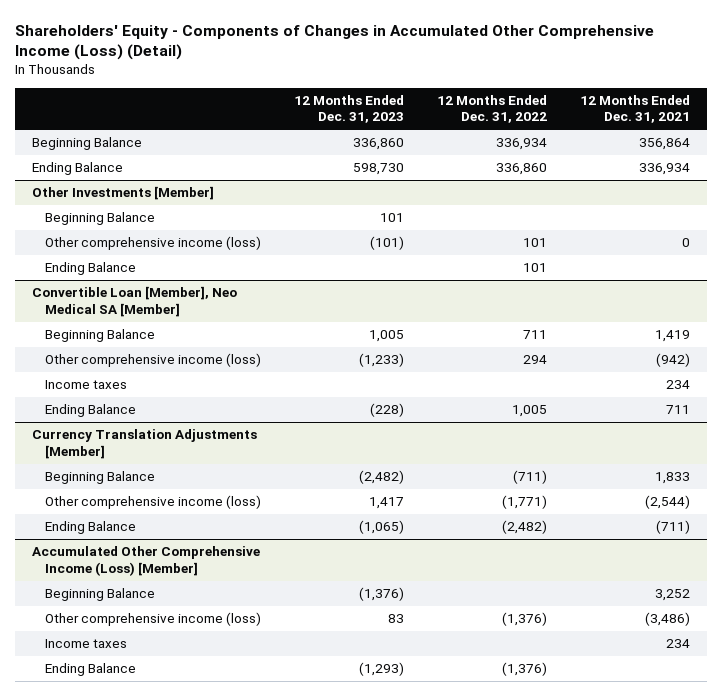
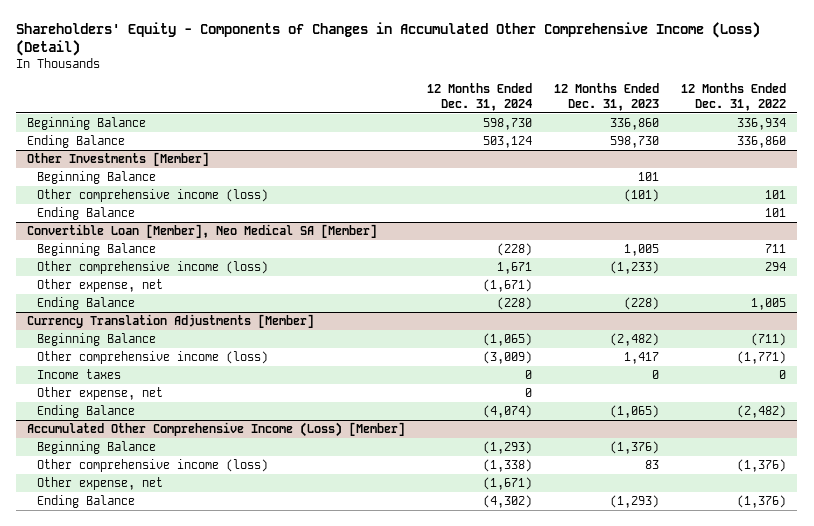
- | 12 Months Ended Dec. 31, 2023 | 12 Months Ended Dec. 31, 2022 | 12 Months Ended Dec. 31, 2021
+ | 12 Months Ended Dec. 31, 2024 | 12 Months Ended Dec. 31, 2023 | 12 Months Ended Dec. 31, 2022
@ Convertible Loan [Member], Neo Medical SA [Member]
- Income taxes | | | 234
+ Other expense, net | (1,671) | |
@ Currency Translation Adjustments [Member]
+ Income taxes | 0 | 0 | 0
+ Other expense, net | 0 | |
@ Accumulated Other Comprehensive Income (Loss) [Member]
- Income taxes | | | 234
+ Other expense, net | (1,671) | |

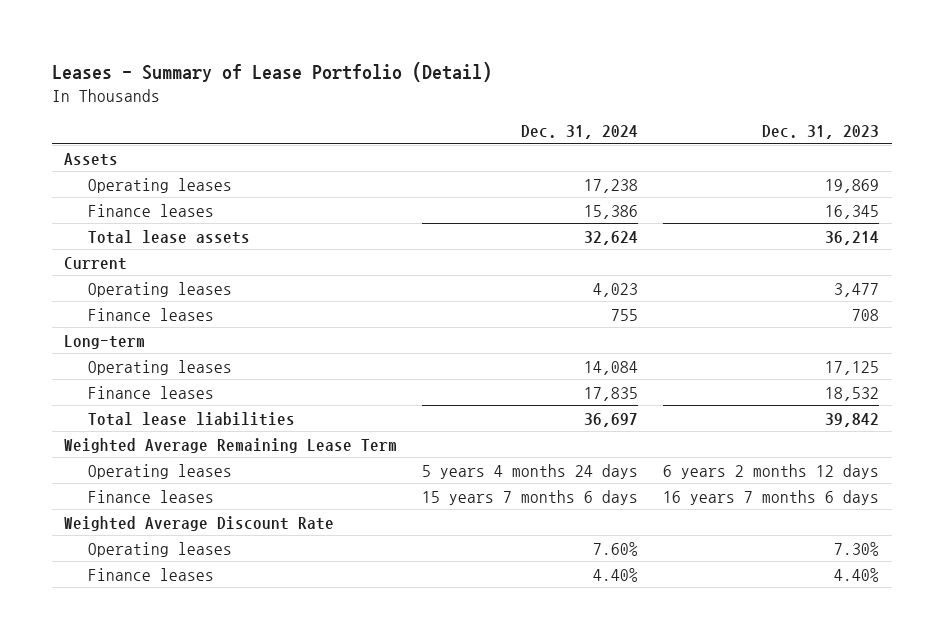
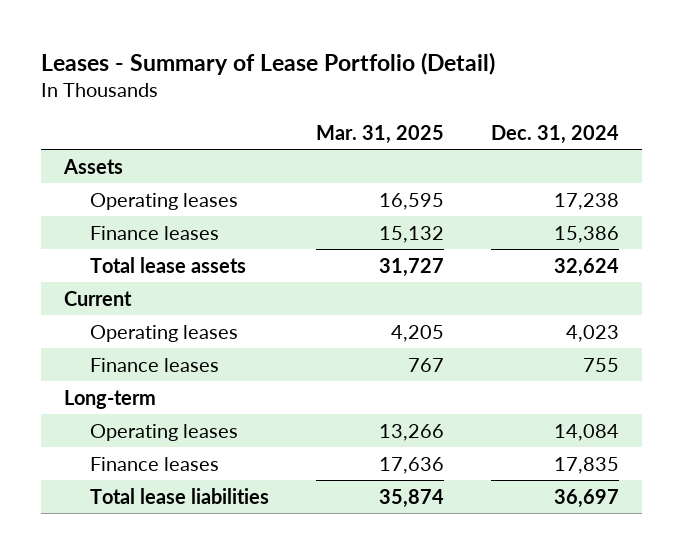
- | Dec. 31, 2024 | Dec. 31, 2023
+ | Mar. 31, 2025 | Dec. 31, 2024
- Weighted Average Remaining Lease Term
- Operating leases | 5 years 4 months 24 days | 6 years 2 months 12 days
- Finance leases | 15 years 7 months 6 days | 16 years 7 months 6 days
- Weighted Average Discount Rate
- Operating leases | 7.60% | 7.30%
- Finance leases | 4.40% | 4.40%

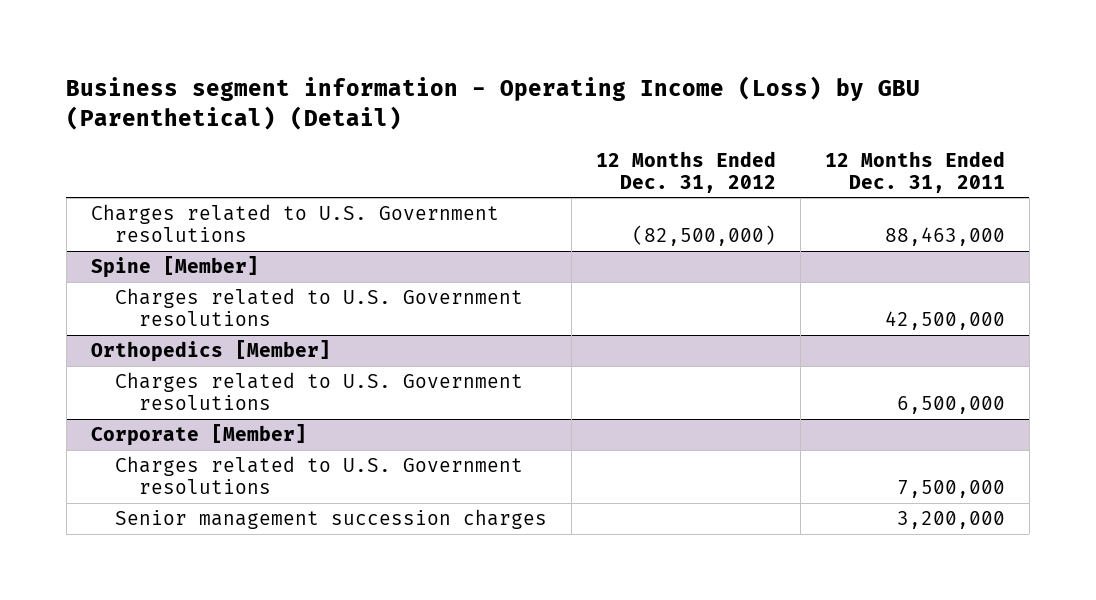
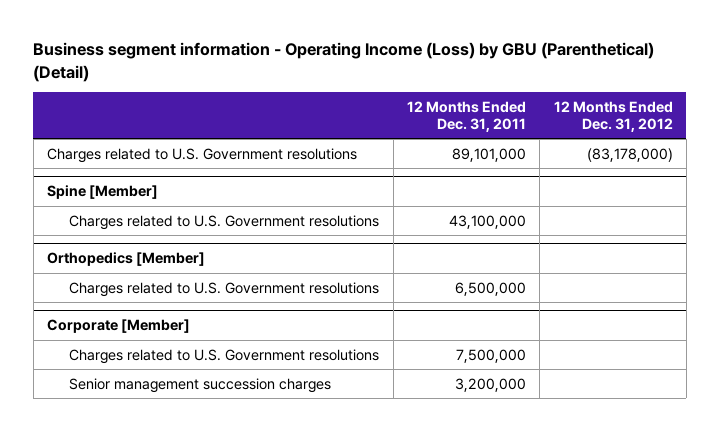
- | 12 Months Ended Dec. 31, 2012 | 12 Months Ended Dec. 31, 2011
+ | 12 Months Ended Dec. 31, 2011 | 12 Months Ended Dec. 31, 2012
- Charges related to U.S. Government resolutions | (82,500,000) | 88,463,000
+ Charges related to U.S. Government resolutions | 89,101,000 | (83,178,000)
@ Spine [Member]
- Charges related to U.S. Government resolutions | | 42,500,000
+ Charges related to U.S. Government resolutions | 43,100,000 |

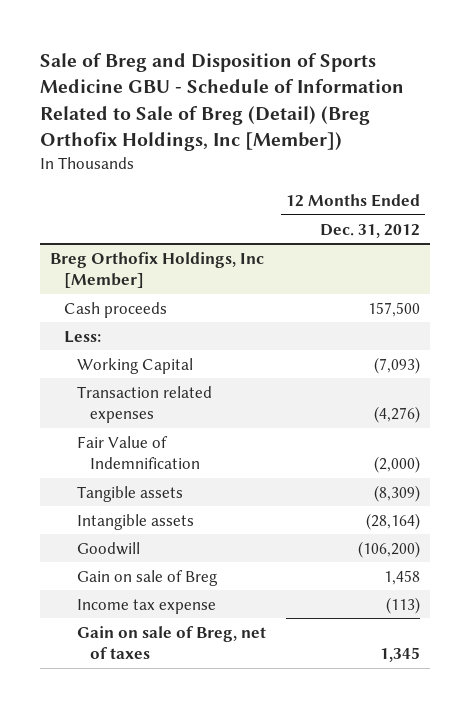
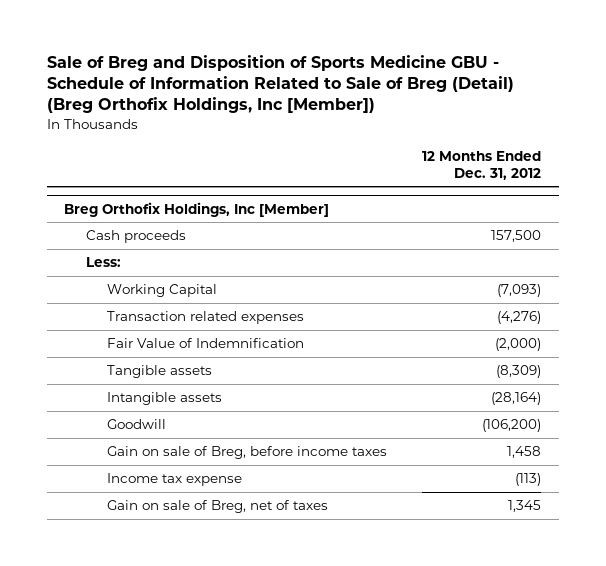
@ Breg Orthofix Holdings, Inc [Member]
- Gain on sale of Breg | 1,458
+ Gain on sale of Breg, before income taxes | 1,458

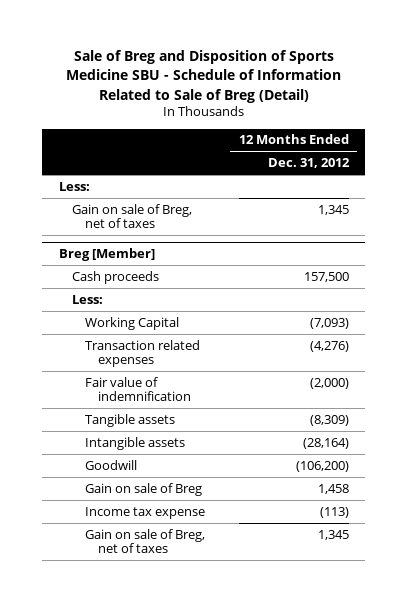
- Sale of Breg and Disposition of Sports Medicine GBU - Schedule of Information Related to Sale of Breg (Detail) (Breg Orthofix Holdings, Inc [Member])
+ Sale of Breg and Disposition of Sports Medicine SBU - Schedule of Information Related to Sale of Breg (Detail)
- Breg Orthofix Holdings, Inc [Member]
+ Less:
+ Gain on sale of Breg, net of taxes | 1,345
+ Breg [Member]
- Fair Value of Indemnification | (2,000)
+ Fair value of indemnification | (2,000)
- Gain on sale of Breg, before income taxes | 1,458
+ Gain on sale of Breg | 1,458

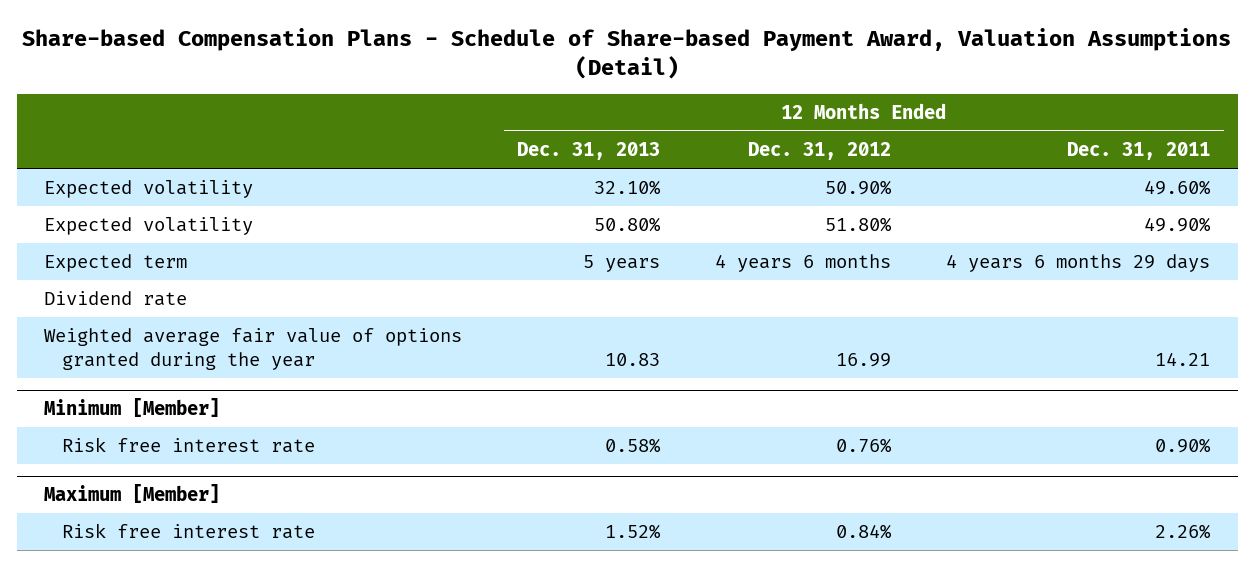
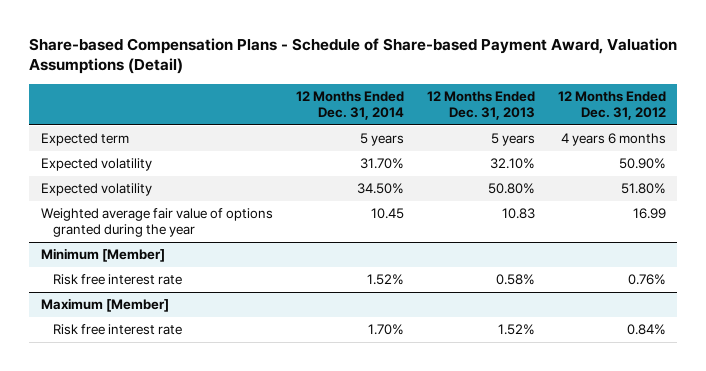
- | 12 Months Ended Dec. 31, 2013 | 12 Months Ended Dec. 31, 2012 | 12 Months Ended Dec. 31, 2011
+ | 12 Months Ended Dec. 31, 2014 | 12 Months Ended Dec. 31, 2013 | 12 Months Ended Dec. 31, 2012
moved up: Expected term | 5 years | 5 years | 4 years 6 months
- Dividend rate

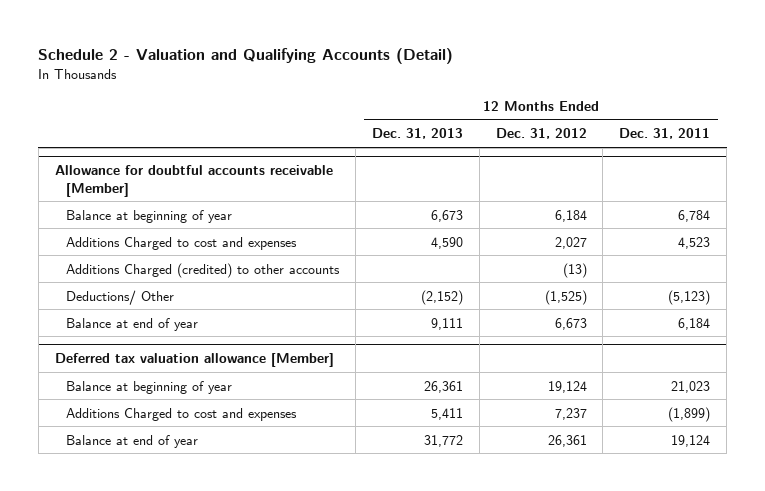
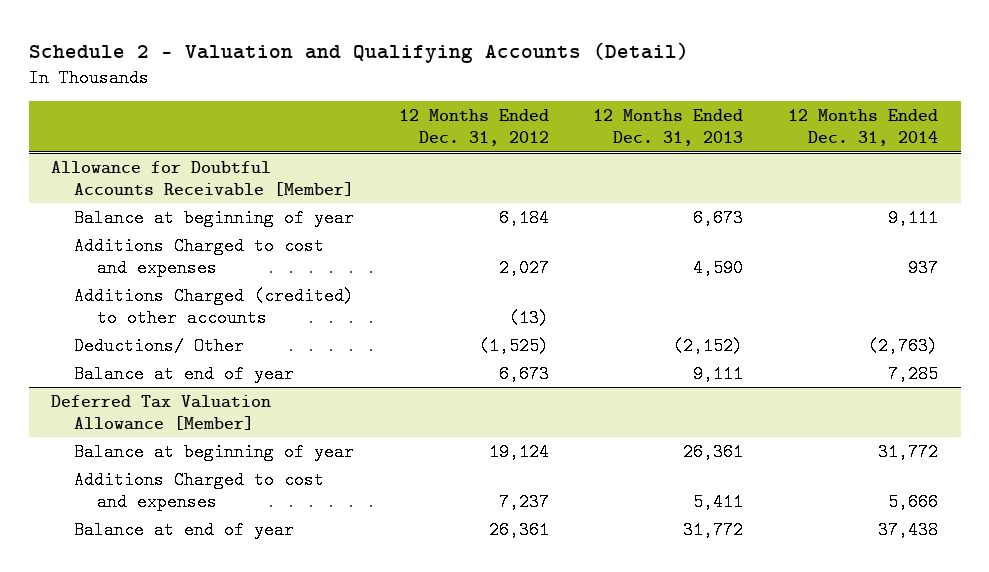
- | 12 Months Ended Dec. 31, 2013 | 12 Months Ended Dec. 31, 2012 | 12 Months Ended Dec. 31, 2011
+ | 12 Months Ended Dec. 31, 2012 | 12 Months Ended Dec. 31, 2013 | 12 Months Ended Dec. 31, 2014
- Allowance for doubtful accounts receivable [Member]
+ Allowance for Doubtful Accounts Receivable [Member]
- Deferred tax valuation allowance [Member]
+ Deferred Tax Valuation Allowance [Member]

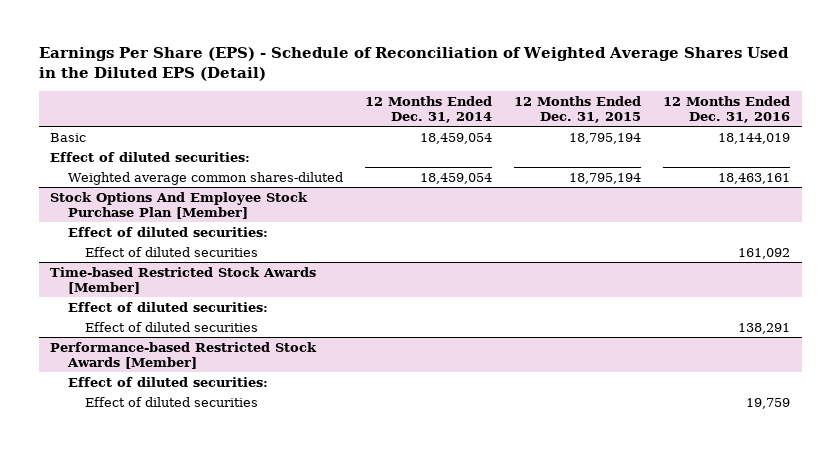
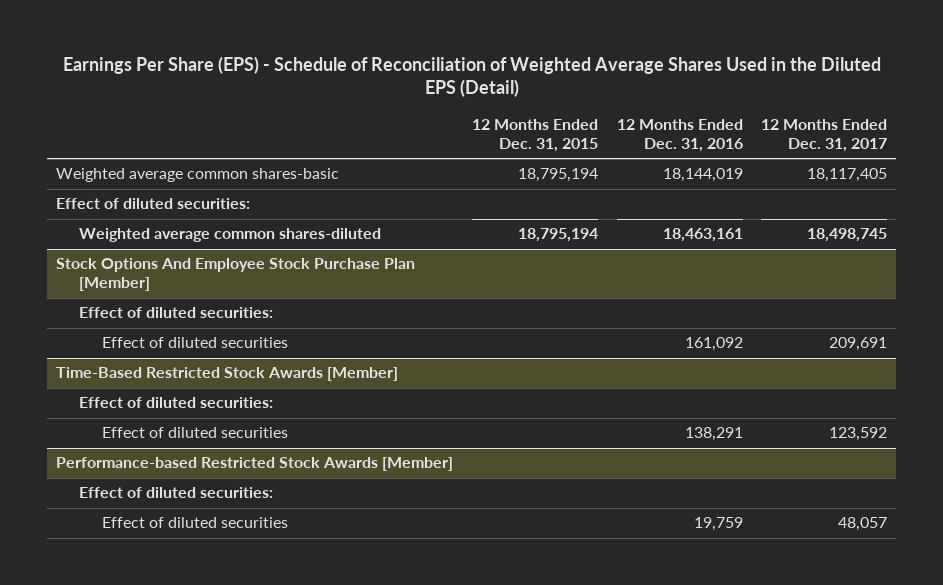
- | 12 Months Ended Dec. 31, 2014 | 12 Months Ended Dec. 31, 2015 | 12 Months Ended Dec. 31, 2016
+ | 12 Months Ended Dec. 31, 2015 | 12 Months Ended Dec. 31, 2016 | 12 Months Ended Dec. 31, 2017
- Basic | 18,459,054 | 18,795,194 | 18,144,019
+ Weighted average common shares-basic | 18,795,194 | 18,144,019 | 18,117,405
- Time-based Restricted Stock Awards [Member]
+ Time-Based Restricted Stock Awards [Member]

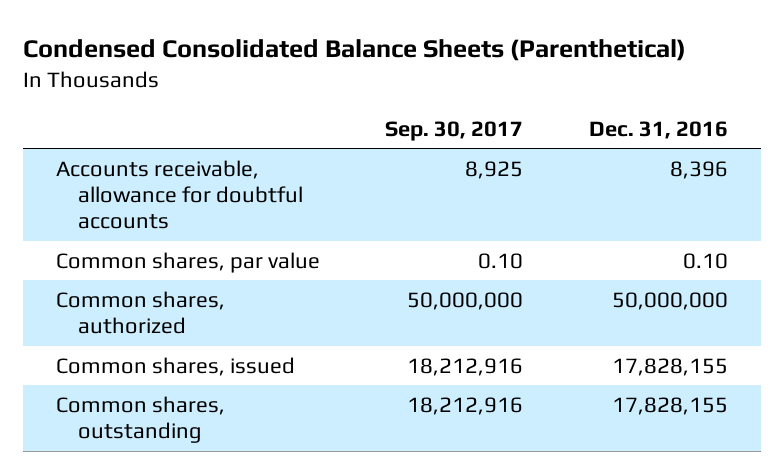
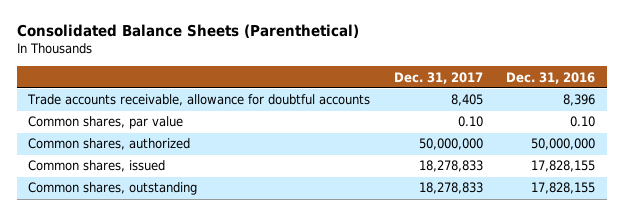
- Condensed Consolidated Balance Sheets (Parenthetical)
+ Consolidated Balance Sheets (Parenthetical)
- | Sep. 30, 2017 | Dec. 31, 2016
+ | Dec. 31, 2017 | Dec. 31, 2016
- Accounts receivable, allowance for doubtful accounts | 8,925 | 8,396
+ Trade accounts receivable, allowance for doubtful accounts | 8,405 | 8,396

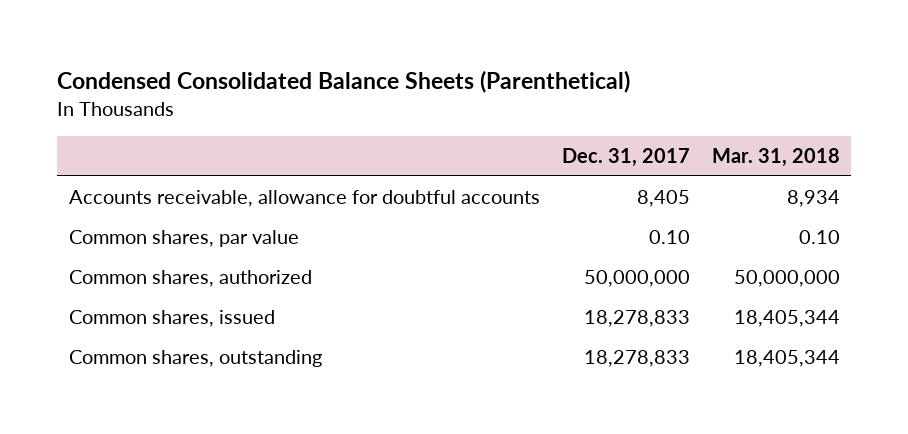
- Consolidated Balance Sheets (Parenthetical)
+ Condensed Consolidated Balance Sheets (Parenthetical)
- | Dec. 31, 2017 | Dec. 31, 2016
+ | Dec. 31, 2017 | Mar. 31, 2018
- Trade accounts receivable, allowance for doubtful accounts | 8,405 | 8,396
+ Accounts receivable, allowance for doubtful accounts | 8,405 | 8,934

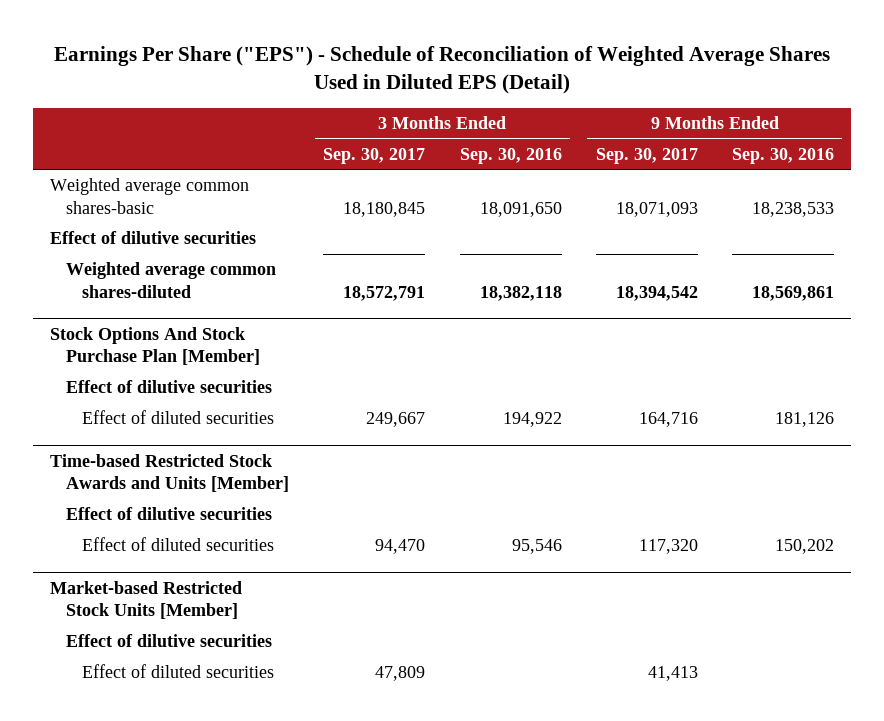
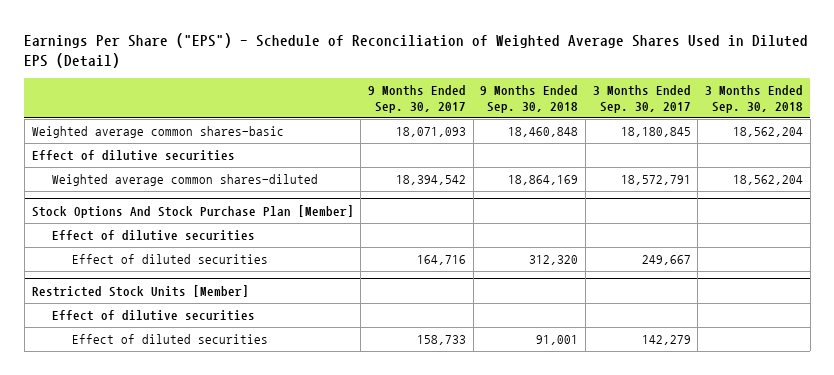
- | 3 Months Ended Sep. 30, 2017 | 3 Months Ended Sep. 30, 2016 | 9 Months Ended Sep. 30, 2017 | 9 Months Ended Sep. 30, 2016
+ | 9 Months Ended Sep. 30, 2017 | 9 Months Ended Sep. 30, 2018 | 3 Months Ended Sep. 30, 2017 | 3 Months Ended Sep. 30, 2018
- Time-based Restricted Stock Awards and Units [Member]
- Effect of dilutive securities
- Effect of diluted securities | 94,470 | 95,546 | 117,320 | 150,202
- Market-based Restricted Stock Units [Member]
+ Restricted Stock Units [Member]
- Effect of diluted securities | 47,809 | | 41,413 |
+ Effect of diluted securities | 158,733 | 91,001 | 142,279 |

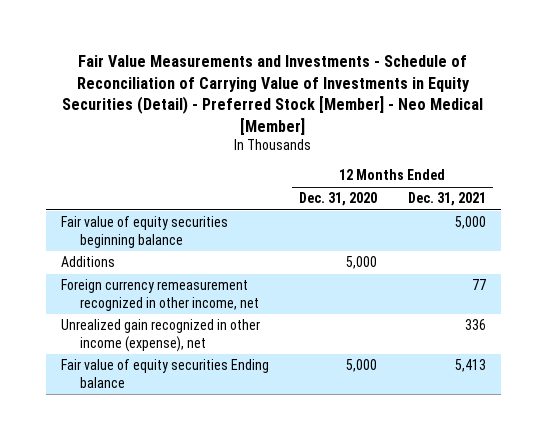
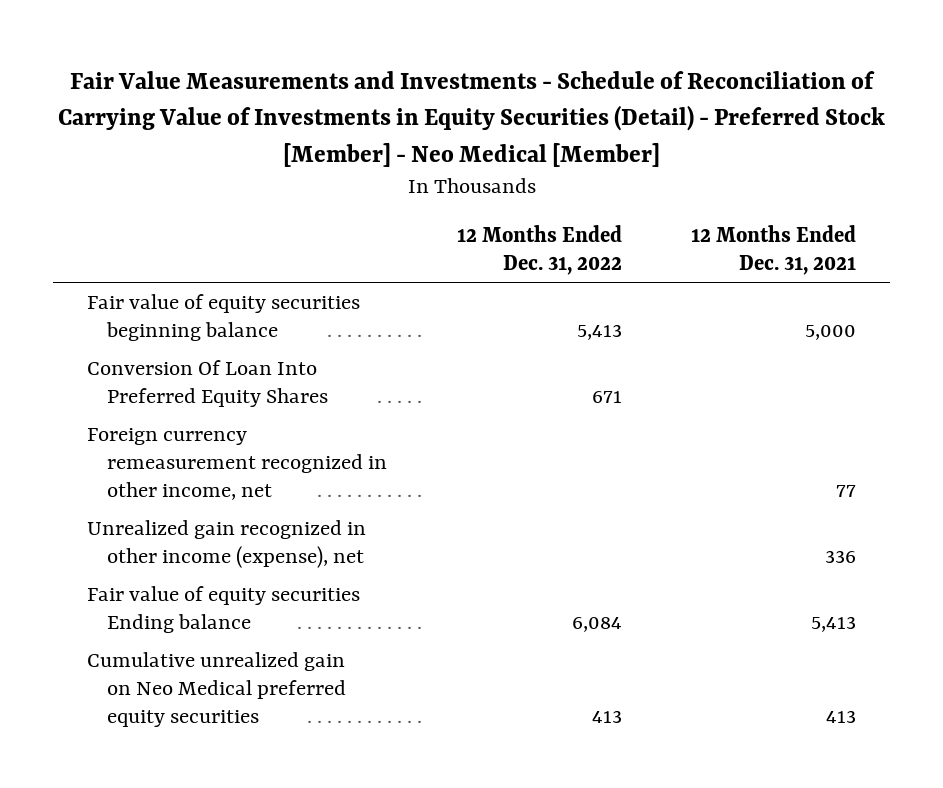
- | 12 Months Ended Dec. 31, 2020 | 12 Months Ended Dec. 31, 2021
+ | 12 Months Ended Dec. 31, 2022 | 12 Months Ended Dec. 31, 2021
- Additions | 5,000 |
+ Conversion Of Loan Into Preferred Equity Shares | 671 |
+ Cumulative unrealized gain on Neo Medical preferred equity securities | 413 | 413

